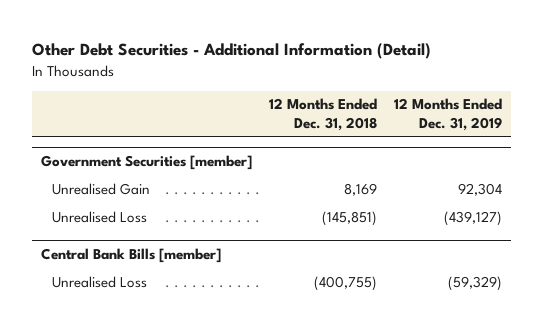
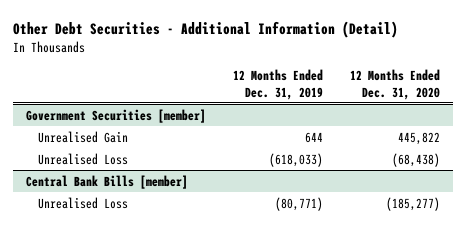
- | 12 Months Ended Dec. 31, 2018 | 12 Months Ended Dec. 31, 2019
+ | 12 Months Ended Dec. 31, 2019 | 12 Months Ended Dec. 31, 2020
@ Government Securities [member]
- Unrealised Gain | 8,169 | 92,304
- Unrealised Loss | (145,851) | (439,127)
+ Unrealised Gain | 644 | 445,822
+ Unrealised Loss | (618,033) | (68,438)
@ Central Bank Bills [member]
- Unrealised Loss | (400,755) | (59,329)
+ Unrealised Loss | (80,771) | (185,277)

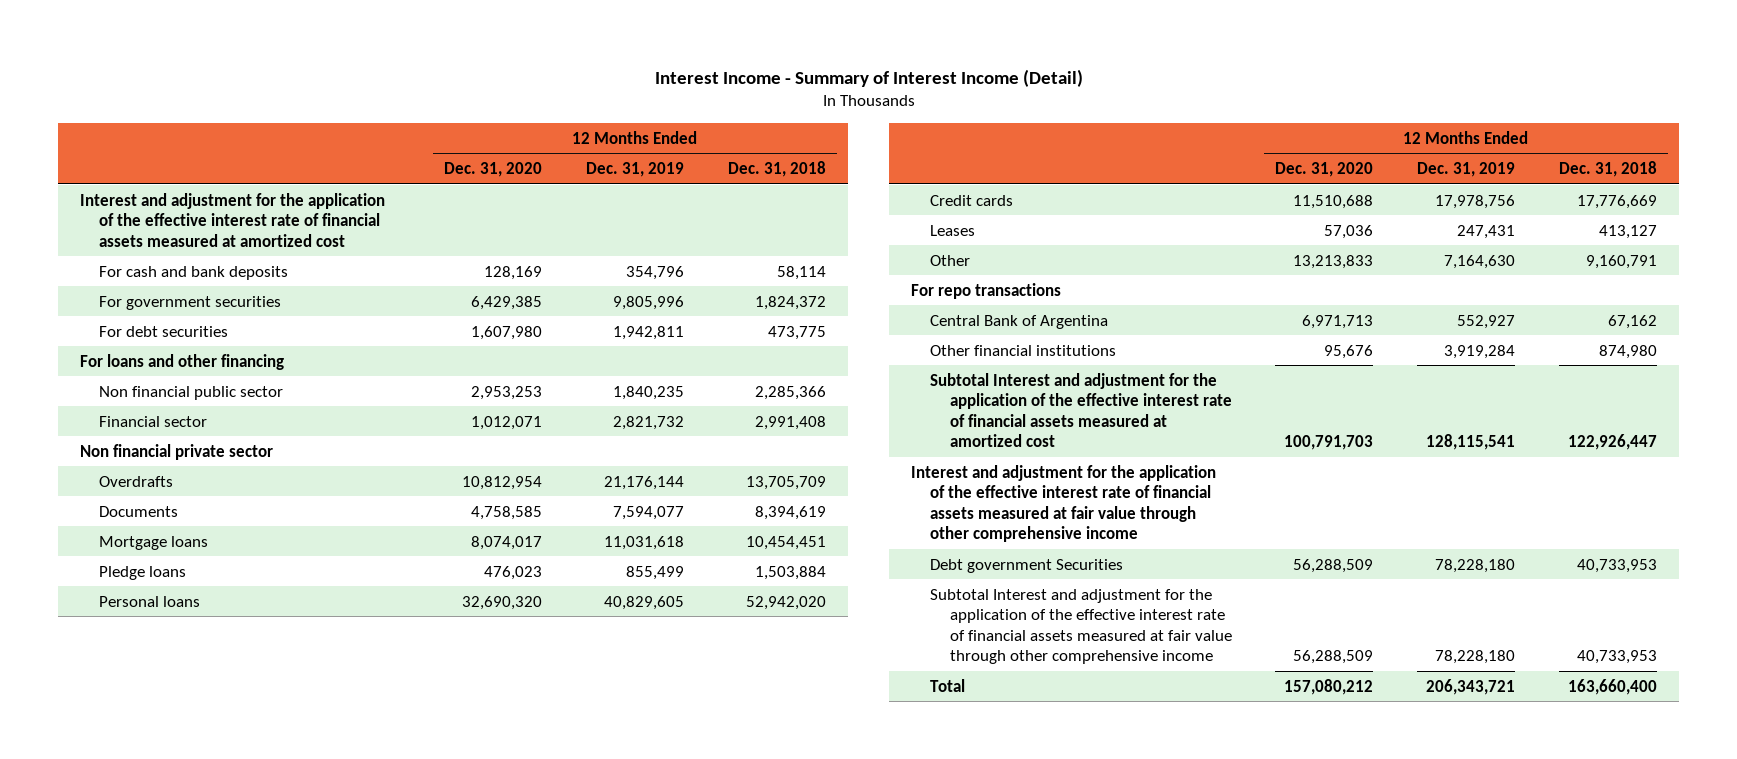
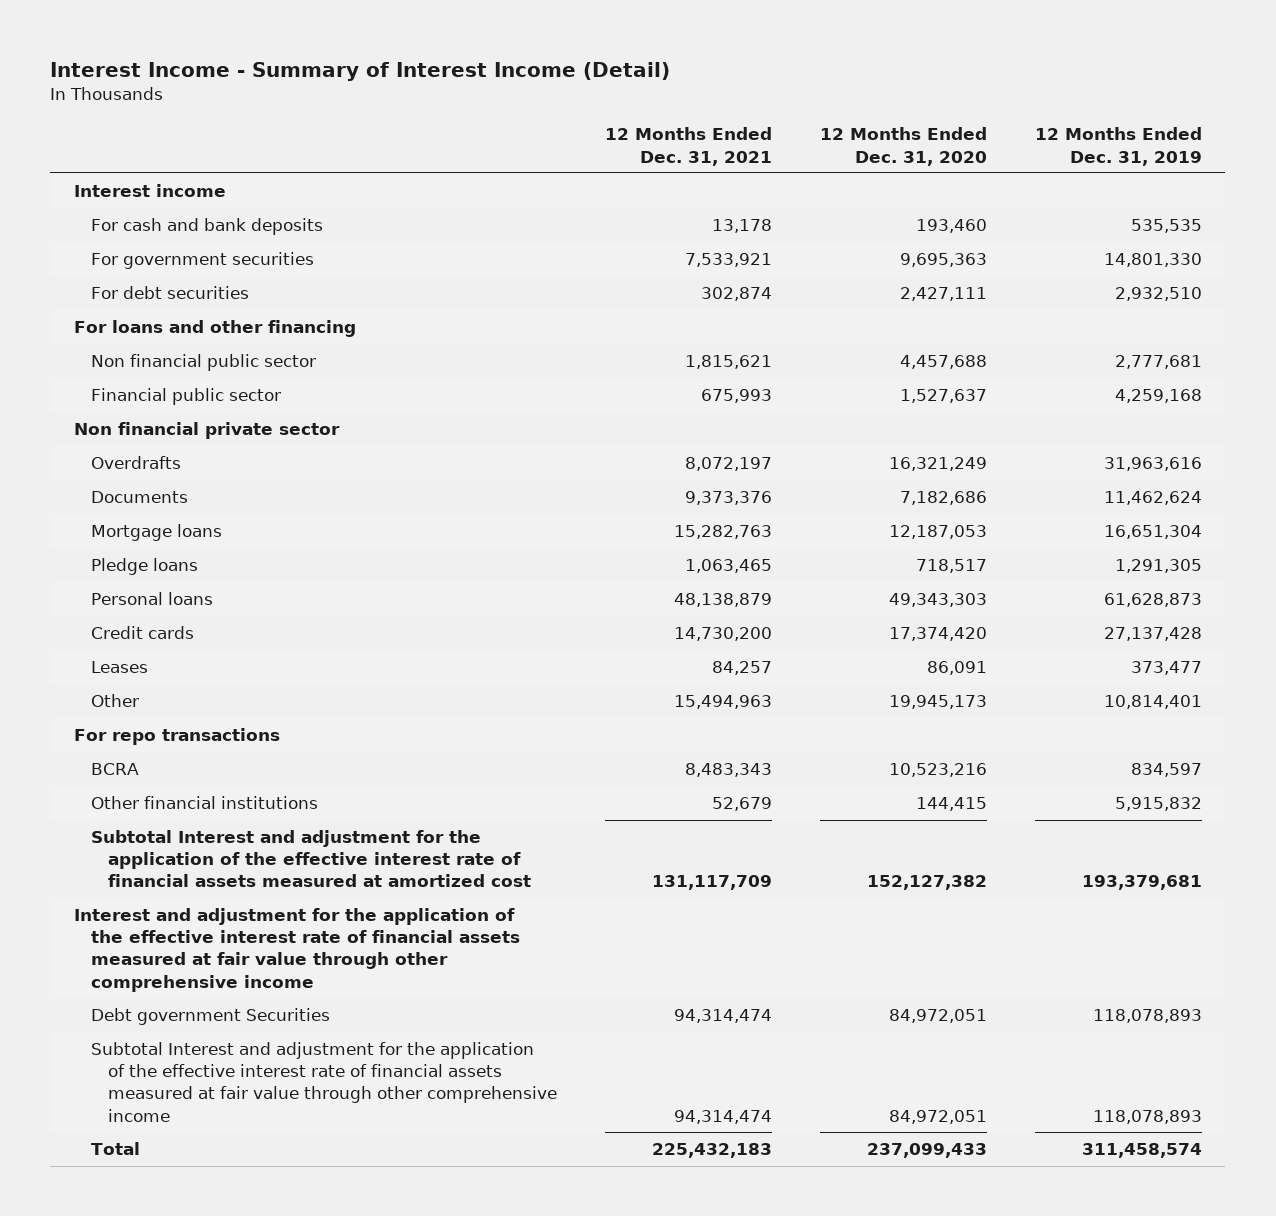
- | 12 Months Ended Dec. 31, 2020 | 12 Months Ended Dec. 31, 2019 | 12 Months Ended Dec. 31, 2018
+ | 12 Months Ended Dec. 31, 2021 | 12 Months Ended Dec. 31, 2020 | 12 Months Ended Dec. 31, 2019
- Interest and adjustment for the application of the effective interest rate of financial assets measured at amortized cost
- For cash and bank deposits | 128,169 | 354,796 | 58,114
- For government securities | 6,429,385 | 9,805,996 | 1,824,372
- For debt securities | 1,607,980 | 1,942,811 | 473,775
+ Interest income
+ For cash and bank deposits | 13,178 | 193,460 | 535,535
+ For government securities | 7,533,921 | 9,695,363 | 14,801,330
+ For debt securities | 302,874 | 2,427,111 | 2,932,510
- Non financial public sector | 2,953,253 | 1,840,235 | 2,285,366
- Financial sector | 1,012,071 | 2,821,732 | 2,991,408
+ Non financial public sector | 1,815,621 | 4,457,688 | 2,777,681
+ Financial public sector | 675,993 | 1,527,637 | 4,259,168
- Overdrafts | 10,812,954 | 21,176,144 | 13,705,709
- Documents | 4,758,585 | 7,594,077 | 8,394,619
- Mortgage loans | 8,074,017 | 11,031,618 | 10,454,451
- Pledge loans | 476,023 | 855,499 | 1,503,884
- Personal loans | 32,690,320 | 40,829,605 | 52,942,020
- Credit cards | 11,510,688 | 17,978,756 | 17,776,669
- Leases | 57,036 | 247,431 | 413,127
- Other | 13,213,833 | 7,164,630 | 9,160,791
+ Overdrafts | 8,072,197 | 16,321,249 | 31,963,616
+ Documents | 9,373,376 | 7,182,686 | 11,462,624
+ Mortgage loans | 15,282,763 | 12,187,053 | 16,651,304
+ Pledge loans | 1,063,465 | 718,517 | 1,291,305
+ Personal loans | 48,138,879 | 49,343,303 | 61,628,873
+ Credit cards | 14,730,200 | 17,374,420 | 27,137,428
+ Leases | 84,257 | 86,091 | 373,477
+ Other | 15,494,963 | 19,945,173 | 10,814,401
- Central Bank of Argentina | 6,971,713 | 552,927 | 67,162
- Other financial institutions | 95,676 | 3,919,284 | 874,980
- Subtotal Interest and adjustment for the application of the effective interest rate of financial assets measured at amortized cost | 100,791,703 | 128,115,541 | 122,926,447
+ BCRA | 8,483,343 | 10,523,216 | 834,597
+ Other financial institutions | 52,679 | 144,415 | 5,915,832
+ Subtotal Interest and adjustment for the application of the effective interest rate of financial assets measured at amortized cost | 131,117,709 | 152,127,382 | 193,379,681
- Debt government Securities | 56,288,509 | 78,228,180 | 40,733,953
- Subtotal Interest and adjustment for the application of the effective interest rate of financial assets measured at fair value through other comprehensive income | 56,288,509 | 78,228,180 | 40,733,953
- Total | 157,080,212 | 206,343,721 | 163,660,400
+ Debt government Securities | 94,314,474 | 84,972,051 | 118,078,893
+ Subtotal Interest and adjustment for the application of the effective interest rate of financial assets measured at fair value through other comprehensive income | 94,314,474 | 84,972,051 | 118,078,893
+ Total | 225,432,183 | 237,099,433 | 311,458,574

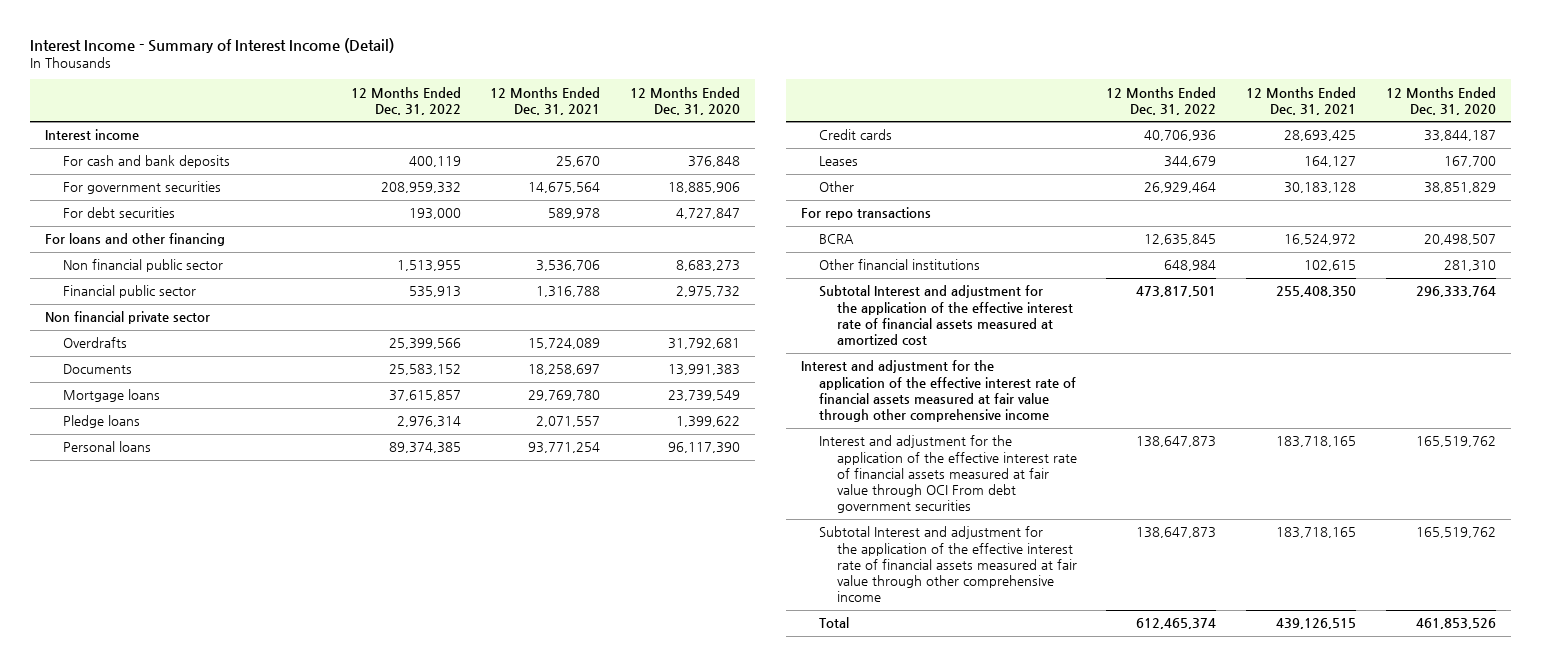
- | 12 Months Ended Dec. 31, 2021 | 12 Months Ended Dec. 31, 2020 | 12 Months Ended Dec. 31, 2019
+ | 12 Months Ended Dec. 31, 2022 | 12 Months Ended Dec. 31, 2021 | 12 Months Ended Dec. 31, 2020
- For cash and bank deposits | 13,178 | 193,460 | 535,535
- For government securities | 7,533,921 | 9,695,363 | 14,801,330
- For debt securities | 302,874 | 2,427,111 | 2,932,510
+ For cash and bank deposits | 400,119 | 25,670 | 376,848
+ For government securities | 208,959,332 | 14,675,564 | 18,885,906
+ For debt securities | 193,000 | 589,978 | 4,727,847
- Non financial public sector | 1,815,621 | 4,457,688 | 2,777,681
- Financial public sector | 675,993 | 1,527,637 | 4,259,168
+ Non financial public sector | 1,513,955 | 3,536,706 | 8,683,273
+ Financial public sector | 535,913 | 1,316,788 | 2,975,732
- Overdrafts | 8,072,197 | 16,321,249 | 31,963,616
- Documents | 9,373,376 | 7,182,686 | 11,462,624
- Mortgage loans | 15,282,763 | 12,187,053 | 16,651,304
- Pledge loans | 1,063,465 | 718,517 | 1,291,305
- Personal loans | 48,138,879 | 49,343,303 | 61,628,873
- Credit cards | 14,730,200 | 17,374,420 | 27,137,428
- Leases | 84,257 | 86,091 | 373,477
- Other | 15,494,963 | 19,945,173 | 10,814,401
+ Overdrafts | 25,399,566 | 15,724,089 | 31,792,681
+ Documents | 25,583,152 | 18,258,697 | 13,991,383
+ Mortgage loans | 37,615,857 | 29,769,780 | 23,739,549
+ Pledge loans | 2,976,314 | 2,071,557 | 1,399,622
+ Personal loans | 89,374,385 | 93,771,254 | 96,117,390
+ Credit cards | 40,706,936 | 28,693,425 | 33,844,187
+ Leases | 344,679 | 164,127 | 167,700
+ Other | 26,929,464 | 30,183,128 | 38,851,829
- BCRA | 8,483,343 | 10,523,216 | 834,597
- Other financial institutions | 52,679 | 144,415 | 5,915,832
- Subtotal Interest and adjustment for the application of the effective interest rate of financial assets measured at amortized cost | 131,117,709 | 152,127,382 | 193,379,681
+ BCRA | 12,635,845 | 16,524,972 | 20,498,507
+ Other financial institutions | 648,984 | 102,615 | 281,310
+ Subtotal Interest and adjustment for the application of the effective interest rate of financial assets measured at amortized cost | 473,817,501 | 255,408,350 | 296,333,764
- Debt government Securities | 94,314,474 | 84,972,051 | 118,078,893
- Subtotal Interest and adjustment for the application of the effective interest rate of financial assets measured at fair value through other comprehensive income | 94,314,474 | 84,972,051 | 118,078,893
- Total | 225,432,183 | 237,099,433 | 311,458,574
+ Interest and adjustment for the application of the effective interest rate of financial assets measured at fair value through OCI From debt government securities | 138,647,873 | 183,718,165 | 165,519,762
+ Subtotal Interest and adjustment for the application of the effective interest rate of financial assets measured at fair value through other comprehensive income | 138,647,873 | 183,718,165 | 165,519,762
+ Total | 612,465,374 | 439,126,515 | 461,853,526

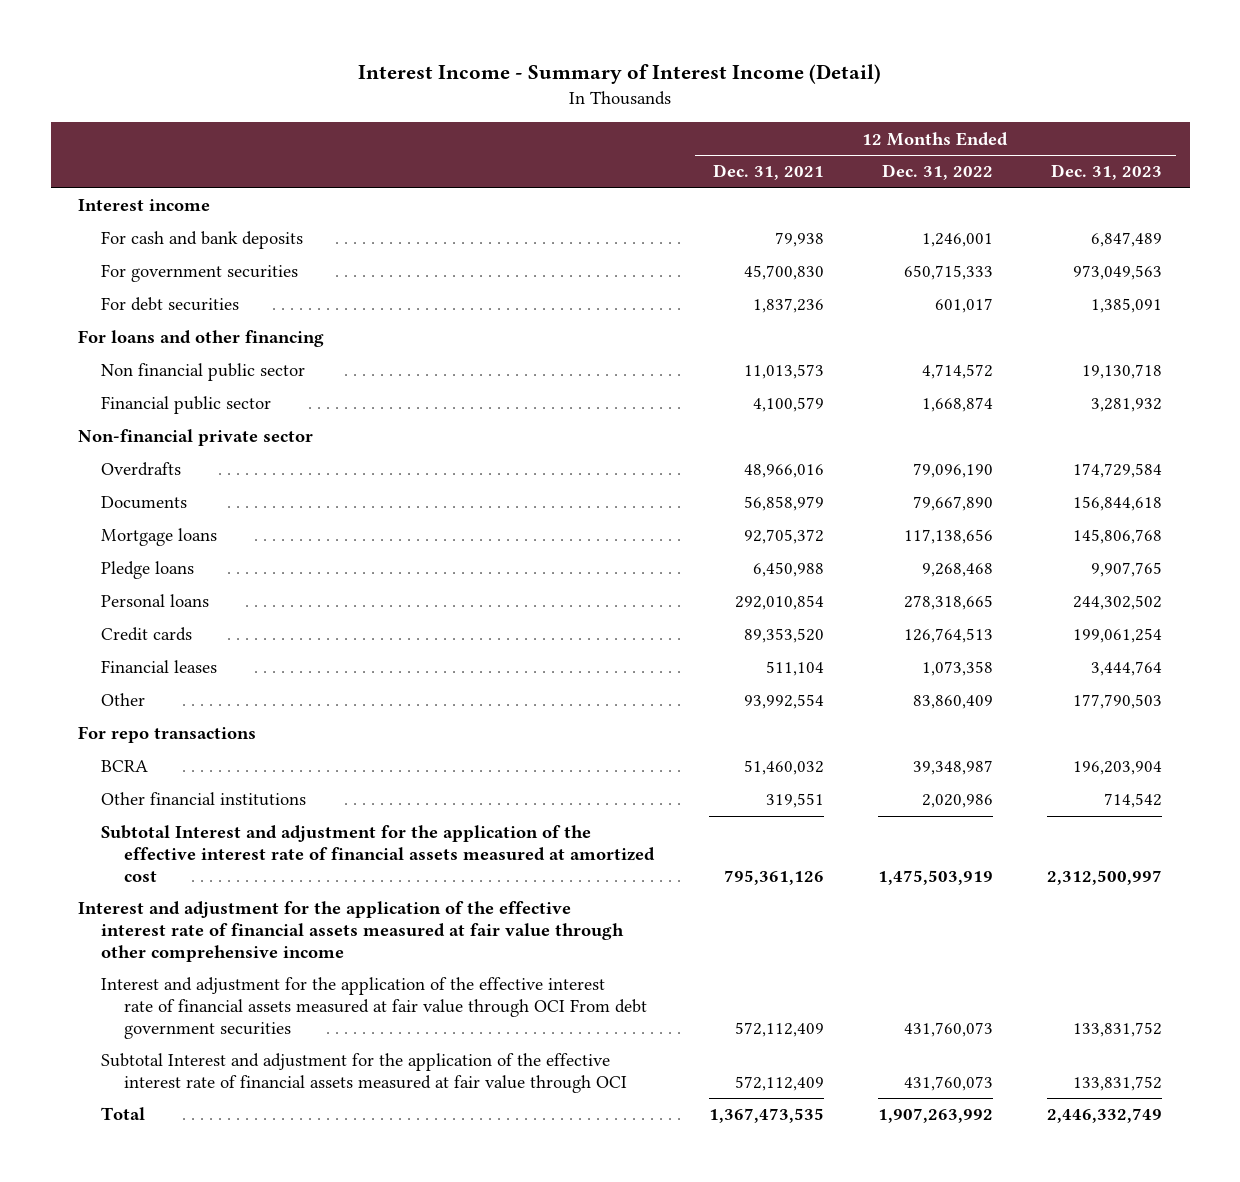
- | 12 Months Ended Dec. 31, 2022 | 12 Months Ended Dec. 31, 2021 | 12 Months Ended Dec. 31, 2020
+ | 12 Months Ended Dec. 31, 2021 | 12 Months Ended Dec. 31, 2022 | 12 Months Ended Dec. 31, 2023
- For cash and bank deposits | 400,119 | 25,670 | 376,848
- For government securities | 208,959,332 | 14,675,564 | 18,885,906
- For debt securities | 193,000 | 589,978 | 4,727,847
+ For cash and bank deposits | 79,938 | 1,246,001 | 6,847,489
+ For government securities | 45,700,830 | 650,715,333 | 973,049,563
+ For debt securities | 1,837,236 | 601,017 | 1,385,091
- Non financial public sector | 1,513,955 | 3,536,706 | 8,683,273
- Financial public sector | 535,913 | 1,316,788 | 2,975,732
- Non financial private sector
- Overdrafts | 25,399,566 | 15,724,089 | 31,792,681
- Documents | 25,583,152 | 18,258,697 | 13,991,383
- Mortgage loans | 37,615,857 | 29,769,780 | 23,739,549
- Pledge loans | 2,976,314 | 2,071,557 | 1,399,622
- Personal loans | 89,374,385 | 93,771,254 | 96,117,390
- Credit cards | 40,706,936 | 28,693,425 | 33,844,187
- Leases | 344,679 | 164,127 | 167,700
- Other | 26,929,464 | 30,183,128 | 38,851,829
+ Non financial public sector | 11,013,573 | 4,714,572 | 19,130,718
+ Financial public sector | 4,100,579 | 1,668,874 | 3,281,932
+ Non-financial private sector
+ Overdrafts | 48,966,016 | 79,096,190 | 174,729,584
+ Documents | 56,858,979 | 79,667,890 | 156,844,618
+ Mortgage loans | 92,705,372 | 117,138,656 | 145,806,768
+ Pledge loans | 6,450,988 | 9,268,468 | 9,907,765
+ Personal loans | 292,010,854 | 278,318,665 | 244,302,502
+ Credit cards | 89,353,520 | 126,764,513 | 199,061,254
+ Financial leases | 511,104 | 1,073,358 | 3,444,764
+ Other | 93,992,554 | 83,860,409 | 177,790,503
- BCRA | 12,635,845 | 16,524,972 | 20,498,507
- Other financial institutions | 648,984 | 102,615 | 281,310
- Subtotal Interest and adjustment for the application of the effective interest rate of financial assets measured at amortized cost | 473,817,501 | 255,408,350 | 296,333,764
+ BCRA | 51,460,032 | 39,348,987 | 196,203,904
+ Other financial institutions | 319,551 | 2,020,986 | 714,542
+ Subtotal Interest and adjustment for the application of the effective interest rate of financial assets measured at amortized cost | 795,361,126 | 1,475,503,919 | 2,312,500,997
- Interest and adjustment for the application of the effective interest rate of financial assets measured at fair value through OCI From debt government securities | 138,647,873 | 183,718,165 | 165,519,762
- Subtotal Interest and adjustment for the application of the effective interest rate of financial assets measured at fair value through other comprehensive income | 138,647,873 | 183,718,165 | 165,519,762
- Total | 612,465,374 | 439,126,515 | 461,853,526
+ Interest and adjustment for the application of the effective interest rate of financial assets measured at fair value through OCI From debt government securities | 572,112,409 | 431,760,073 | 133,831,752
+ Subtotal Interest and adjustment for the application of the effective interest rate of financial assets measured at fair value through OCI | 572,112,409 | 431,760,073 | 133,831,752
+ Total | 1,367,473,535 | 1,907,263,992 | 2,446,332,749

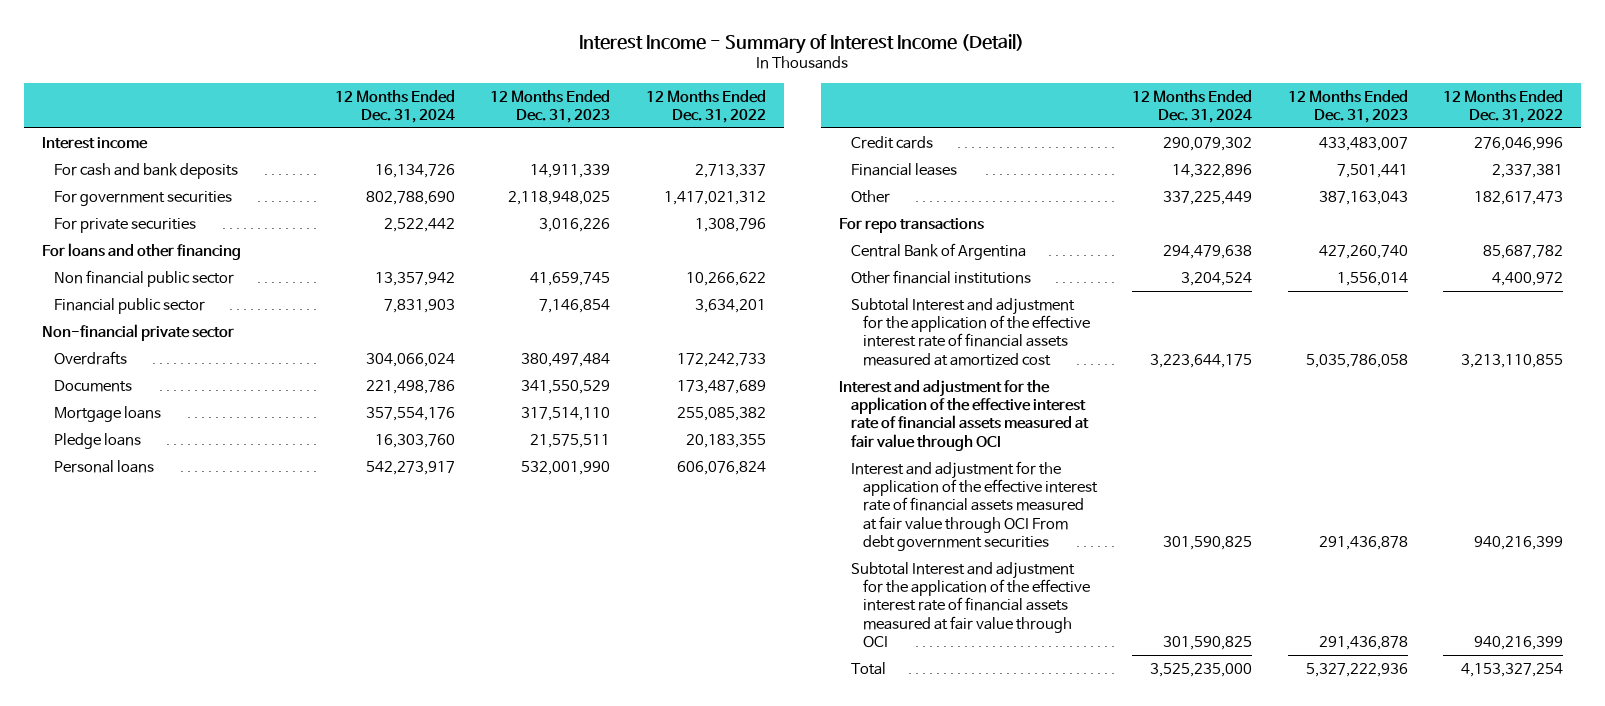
- | 12 Months Ended Dec. 31, 2021 | 12 Months Ended Dec. 31, 2022 | 12 Months Ended Dec. 31, 2023
+ | 12 Months Ended Dec. 31, 2024 | 12 Months Ended Dec. 31, 2023 | 12 Months Ended Dec. 31, 2022
- For cash and bank deposits | 79,938 | 1,246,001 | 6,847,489
- For government securities | 45,700,830 | 650,715,333 | 973,049,563
- For debt securities | 1,837,236 | 601,017 | 1,385,091
+ For cash and bank deposits | 16,134,726 | 14,911,339 | 2,713,337
+ For government securities | 802,788,690 | 2,118,948,025 | 1,417,021,312
+ For private securities | 2,522,442 | 3,016,226 | 1,308,796
- Non financial public sector | 11,013,573 | 4,714,572 | 19,130,718
- Financial public sector | 4,100,579 | 1,668,874 | 3,281,932
+ Non financial public sector | 13,357,942 | 41,659,745 | 10,266,622
+ Financial public sector | 7,831,903 | 7,146,854 | 3,634,201
- Overdrafts | 48,966,016 | 79,096,190 | 174,729,584
- Documents | 56,858,979 | 79,667,890 | 156,844,618
- Mortgage loans | 92,705,372 | 117,138,656 | 145,806,768
- Pledge loans | 6,450,988 | 9,268,468 | 9,907,765
- Personal loans | 292,010,854 | 278,318,665 | 244,302,502
- Credit cards | 89,353,520 | 126,764,513 | 199,061,254
- Financial leases | 511,104 | 1,073,358 | 3,444,764
- Other | 93,992,554 | 83,860,409 | 177,790,503
+ Overdrafts | 304,066,024 | 380,497,484 | 172,242,733
+ Documents | 221,498,786 | 341,550,529 | 173,487,689
+ Mortgage loans | 357,554,176 | 317,514,110 | 255,085,382
+ Pledge loans | 16,303,760 | 21,575,511 | 20,183,355
+ Personal loans | 542,273,917 | 532,001,990 | 606,076,824
+ Credit cards | 290,079,302 | 433,483,007 | 276,046,996
+ Financial leases | 14,322,896 | 7,501,441 | 2,337,381
+ Other | 337,225,449 | 387,163,043 | 182,617,473
- BCRA | 51,460,032 | 39,348,987 | 196,203,904
- Other financial institutions | 319,551 | 2,020,986 | 714,542
- Subtotal Interest and adjustment for the application of the effective interest rate of financial assets measured at amortized cost | 795,361,126 | 1,475,503,919 | 2,312,500,997
- Interest and adjustment for the application of the effective interest rate of financial assets measured at fair value through other comprehensive income
- Interest and adjustment for the application of the effective interest rate of financial assets measured at fair value through OCI From debt government securities | 572,112,409 | 431,760,073 | 133,831,752
- Subtotal Interest and adjustment for the application of the effective interest rate of financial assets measured at fair value through OCI | 572,112,409 | 431,760,073 | 133,831,752
- Total | 1,367,473,535 | 1,907,263,992 | 2,446,332,749
+ Central Bank of Argentina | 294,479,638 | 427,260,740 | 85,687,782
+ Other financial institutions | 3,204,524 | 1,556,014 | 4,400,972
+ Subtotal Interest and adjustment for the application of the effective interest rate of financial assets measured at amortized cost | 3,223,644,175 | 5,035,786,058 | 3,213,110,855
+ Interest and adjustment for the application of the effective interest rate of financial assets measured at fair value through OCI
+ Interest and adjustment for the application of the effective interest rate of financial assets measured at fair value through OCI From debt government securities | 301,590,825 | 291,436,878 | 940,216,399
+ Subtotal Interest and adjustment for the application of the effective interest rate of financial assets measured at fair value through OCI | 301,590,825 | 291,436,878 | 940,216,399
+ Total | 3,525,235,000 | 5,327,222,936 | 4,153,327,254

